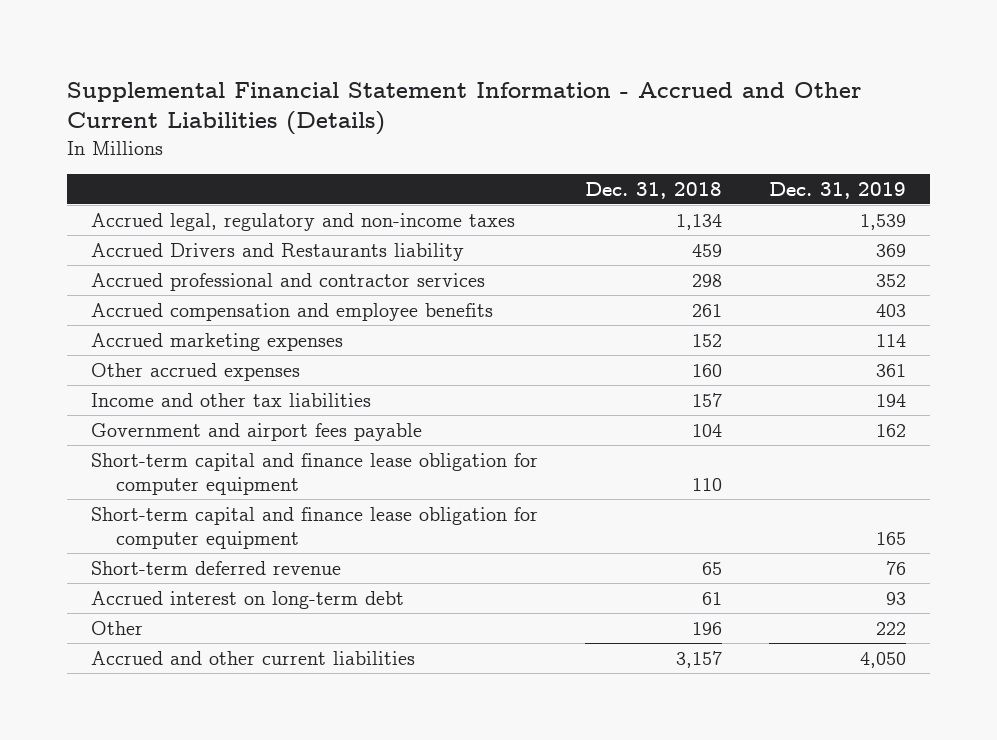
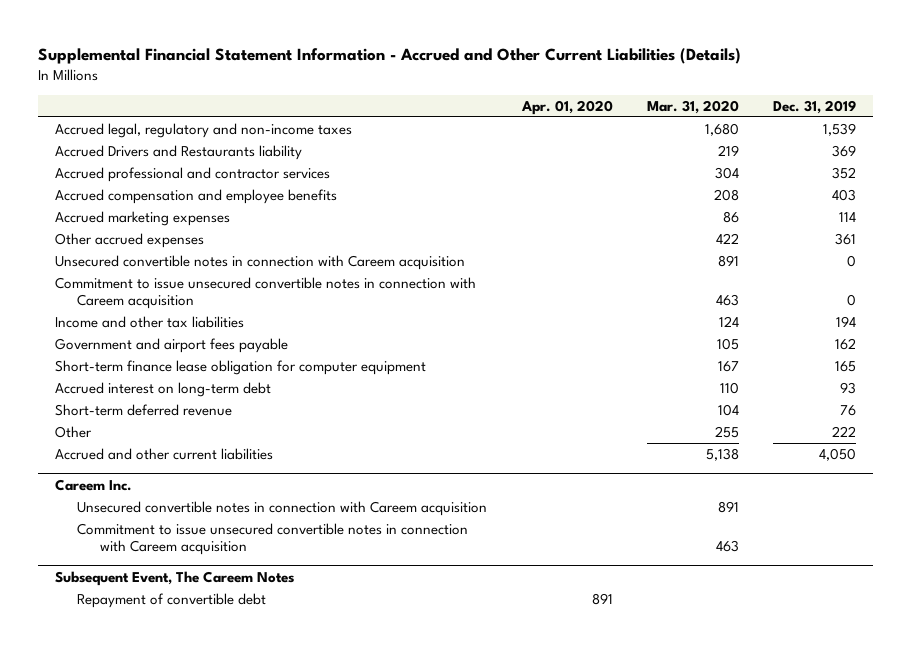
- | Dec. 31, 2018 | Dec. 31, 2019
+ | Apr. 01, 2020 | Mar. 31, 2020 | Dec. 31, 2019
+ Unsecured convertible notes in connection with Careem acquisition | | 891 | 0
+ Commitment to issue unsecured convertible notes in connection with Careem acquisition | | 463 | 0
- Short-term capital and finance lease obligation for computer equipment | 110 |
- Short-term capital and finance lease obligation for computer equipment | | 165
+ Short-term finance lease obligation for computer equipment | | 167 | 165
moved down: Short-term deferred revenue | | 104 | 76
+ Careem Inc.
+ Unsecured convertible notes in connection with Careem acquisition | | 891 |
+ Commitment to issue unsecured convertible notes in connection with Careem acquisition | | 463 |
+ Subsequent Event, The Careem Notes
+ Repayment of convertible debt | 891 | |

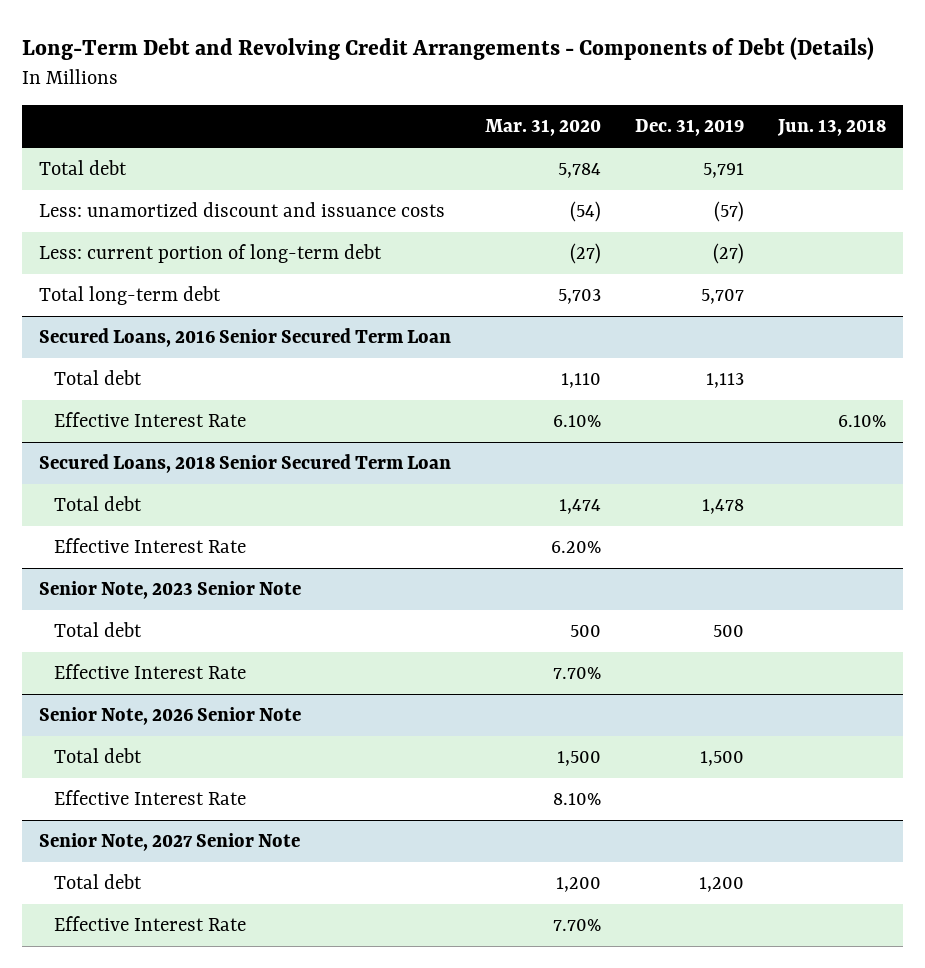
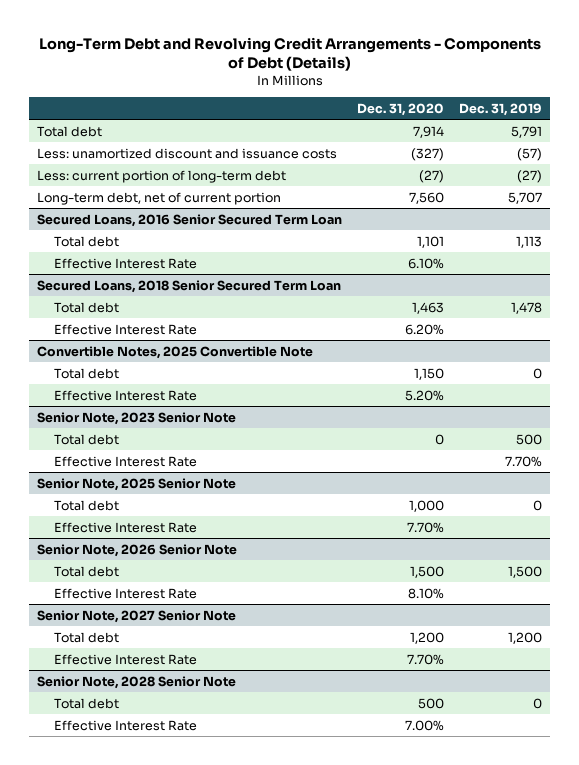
- | Mar. 31, 2020 | Dec. 31, 2019 | Jun. 13, 2018
+ | Dec. 31, 2020 | Dec. 31, 2019
- Total long-term debt | 5,703 | 5,707 |
+ Long-term debt, net of current portion | 7,560 | 5,707
+ Convertible Notes, 2025 Convertible Note
+ Total debt | 1,150 | 0
+ Effective Interest Rate | 5.20% |
@ Senior Note, 2023 Senior Note
+ Effective Interest Rate | | 7.70%
+ Senior Note, 2025 Senior Note
+ Total debt | 1,000 | 0
+ Senior Note, 2028 Senior Note
+ Total debt | 500 | 0
+ Effective Interest Rate | 7.00% |

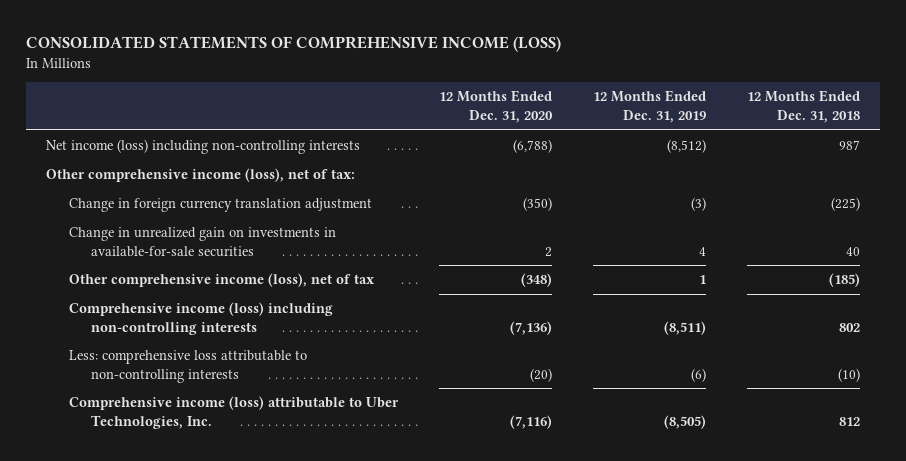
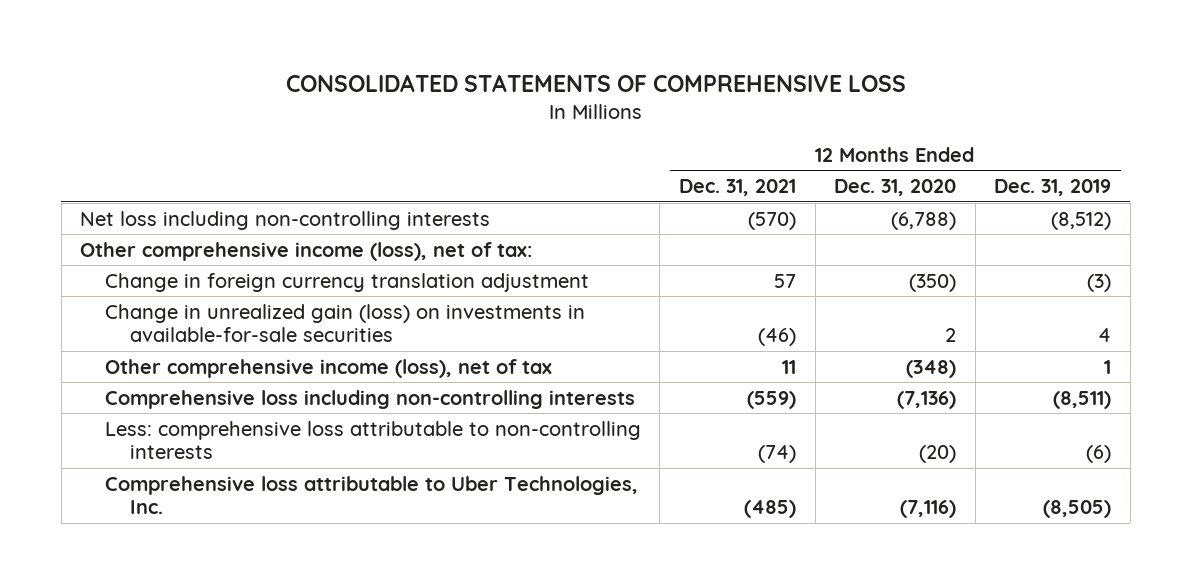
- CONSOLIDATED STATEMENTS OF COMPREHENSIVE INCOME (LOSS)
+ CONSOLIDATED STATEMENTS OF COMPREHENSIVE LOSS
- | 12 Months Ended Dec. 31, 2020 | 12 Months Ended Dec. 31, 2019 | 12 Months Ended Dec. 31, 2018
+ | 12 Months Ended Dec. 31, 2021 | 12 Months Ended Dec. 31, 2020 | 12 Months Ended Dec. 31, 2019
- Net income (loss) including non-controlling interests | (6,788) | (8,512) | 987
+ Net loss including non-controlling interests | (570) | (6,788) | (8,512)
- Change in unrealized gain on investments in available-for-sale securities | 2 | 4 | 40
+ Change in unrealized gain (loss) on investments in available-for-sale securities | (46) | 2 | 4
- Comprehensive income (loss) including non-controlling interests | (7,136) | (8,511) | 802
+ Comprehensive loss including non-controlling interests | (559) | (7,136) | (8,511)
- Comprehensive income (loss) attributable to Uber Technologies, Inc. | (7,116) | (8,505) | 812
+ Comprehensive loss attributable to Uber Technologies, Inc. | (485) | (7,116) | (8,505)

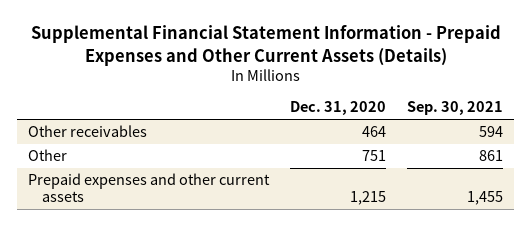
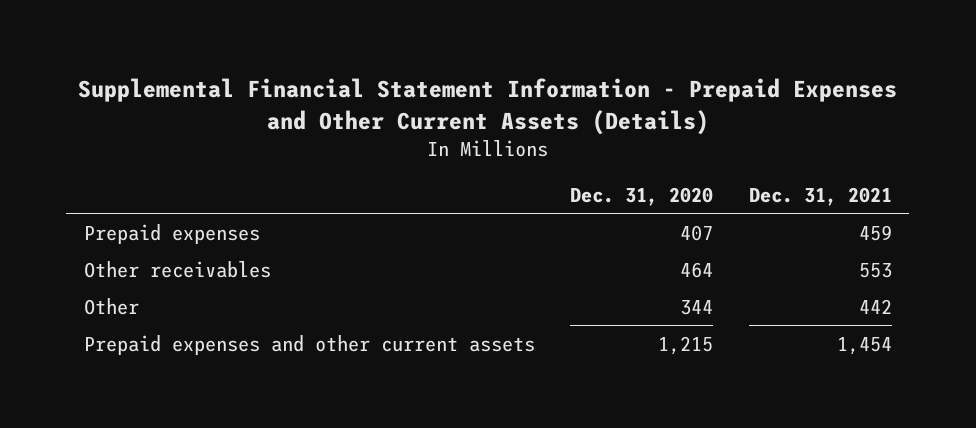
- | Dec. 31, 2020 | Sep. 30, 2021
+ | Dec. 31, 2020 | Dec. 31, 2021
+ Prepaid expenses | 407 | 459
- Other | 751 | 861
+ Other | 344 | 442

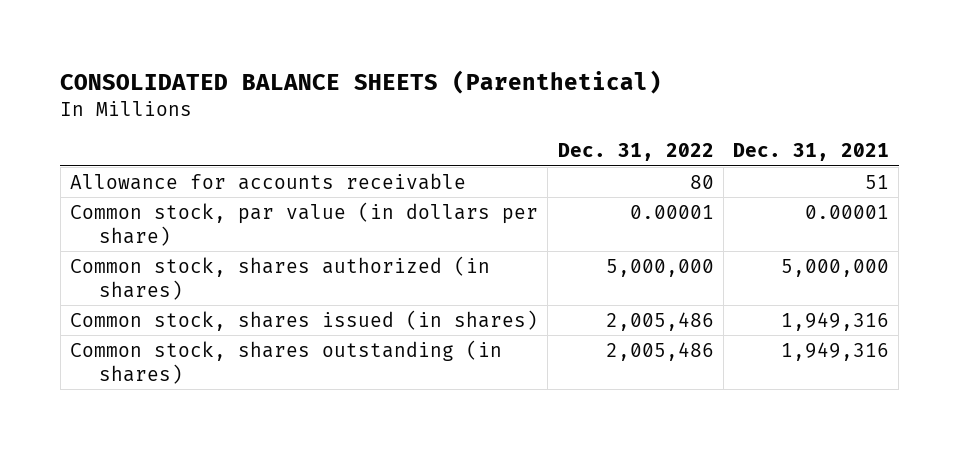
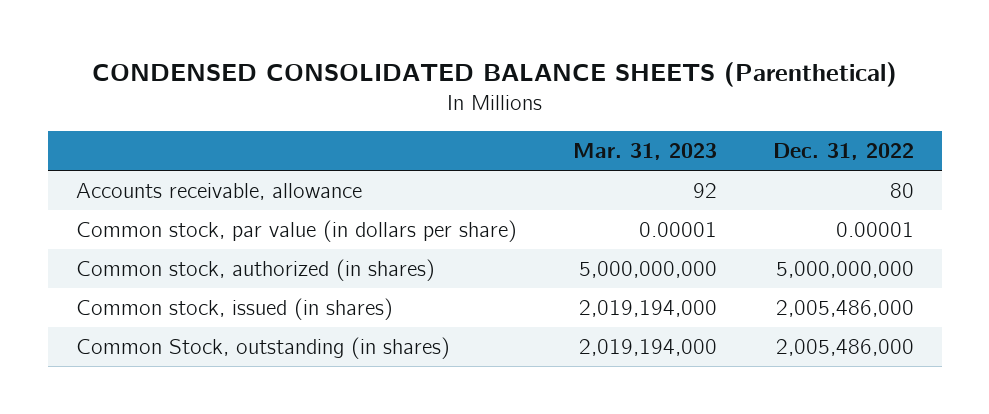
- CONSOLIDATED BALANCE SHEETS (Parenthetical)
+ CONDENSED CONSOLIDATED BALANCE SHEETS (Parenthetical)
- | Dec. 31, 2022 | Dec. 31, 2021
+ | Mar. 31, 2023 | Dec. 31, 2022
- Allowance for accounts receivable | 80 | 51
+ Accounts receivable, allowance | 92 | 80
- Common stock, shares authorized (in shares) | 5,000,000 | 5,000,000
- Common stock, shares issued (in shares) | 2,005,486 | 1,949,316
- Common stock, shares outstanding (in shares) | 2,005,486 | 1,949,316
+ Common stock, authorized (in shares) | 5,000,000,000 | 5,000,000,000
+ Common stock, issued (in shares) | 2,019,194,000 | 2,005,486,000
+ Common Stock, outstanding (in shares) | 2,019,194,000 | 2,005,486,000

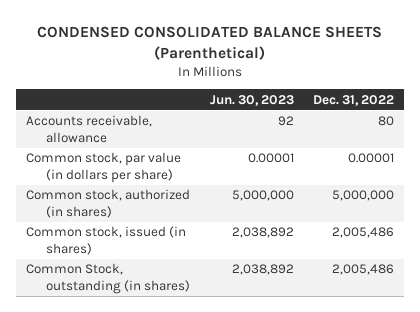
- | Mar. 31, 2023 | Dec. 31, 2022
+ | Jun. 30, 2023 | Dec. 31, 2022
- Common stock, authorized (in shares) | 5,000,000,000 | 5,000,000,000
- Common stock, issued (in shares) | 2,019,194,000 | 2,005,486,000
- Common Stock, outstanding (in shares) | 2,019,194,000 | 2,005,486,000
+ Common stock, authorized (in shares) | 5,000,000 | 5,000,000
+ Common stock, issued (in shares) | 2,038,892 | 2,005,486
+ Common Stock, outstanding (in shares) | 2,038,892 | 2,005,486

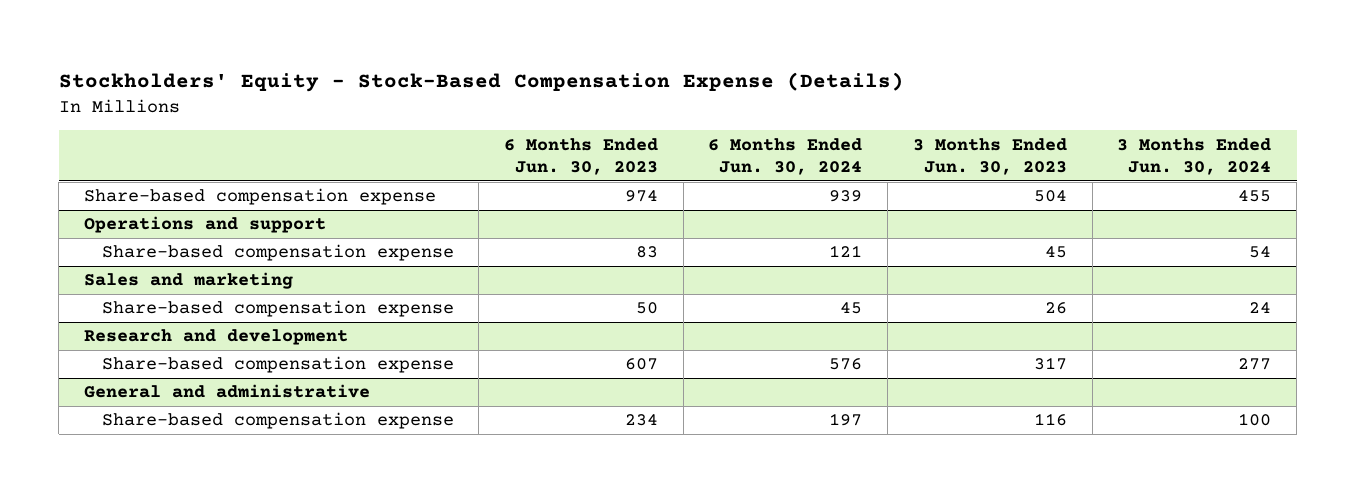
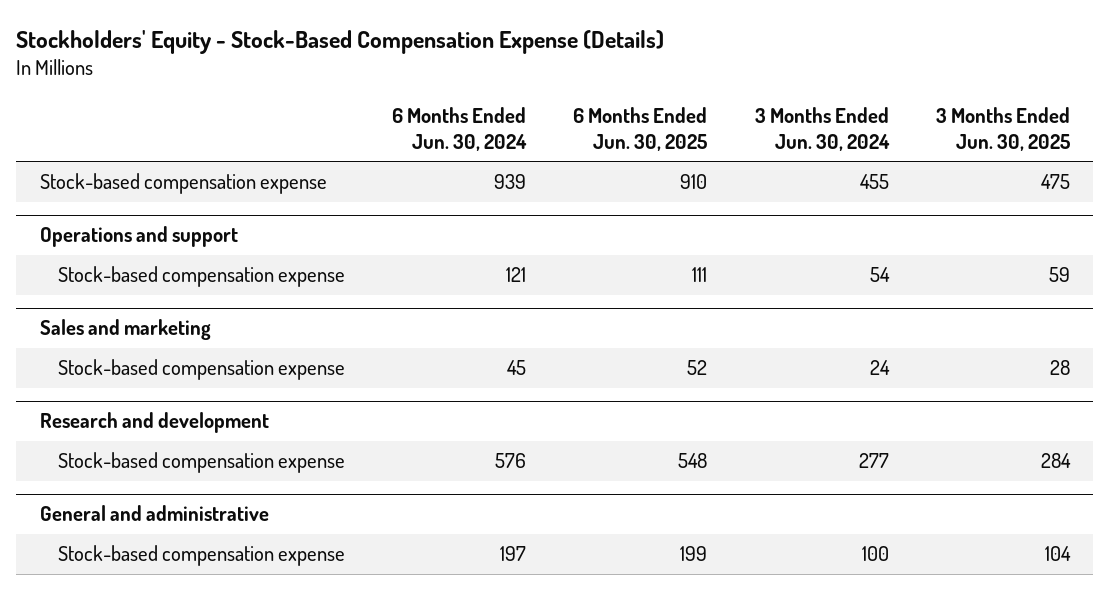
- | 6 Months Ended Jun. 30, 2023 | 6 Months Ended Jun. 30, 2024 | 3 Months Ended Jun. 30, 2023 | 3 Months Ended Jun. 30, 2024
+ | 6 Months Ended Jun. 30, 2024 | 6 Months Ended Jun. 30, 2025 | 3 Months Ended Jun. 30, 2024 | 3 Months Ended Jun. 30, 2025
- Share-based compensation expense | 974 | 939 | 504 | 455
+ Stock-based compensation expense | 939 | 910 | 455 | 475
@ Operations and support
- Share-based compensation expense | 83 | 121 | 45 | 54
+ Stock-based compensation expense | 121 | 111 | 54 | 59
@ Sales and marketing
- Share-based compensation expense | 50 | 45 | 26 | 24
+ Stock-based compensation expense | 45 | 52 | 24 | 28
@ Research and development
- Share-based compensation expense | 607 | 576 | 317 | 277
+ Stock-based compensation expense | 576 | 548 | 277 | 284
@ General and administrative
- Share-based compensation expense | 234 | 197 | 116 | 100
+ Stock-based compensation expense | 197 | 199 | 100 | 104

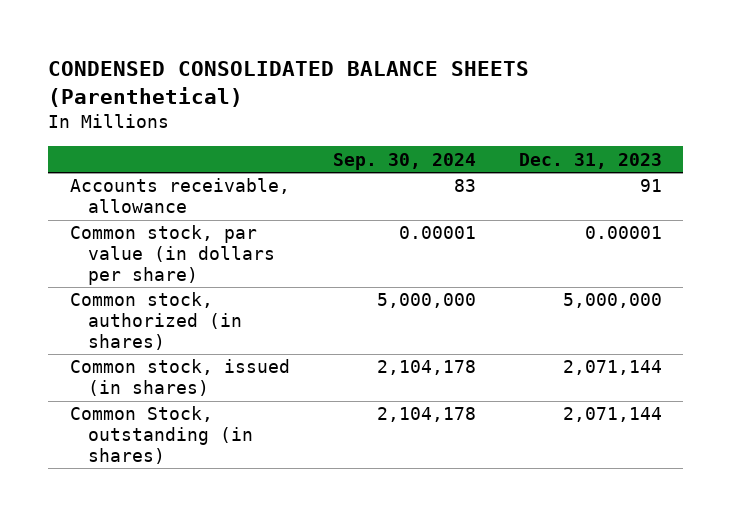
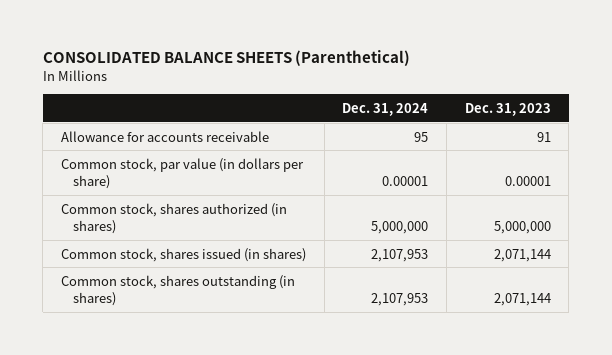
- CONDENSED CONSOLIDATED BALANCE SHEETS (Parenthetical)
+ CONSOLIDATED BALANCE SHEETS (Parenthetical)
- | Sep. 30, 2024 | Dec. 31, 2023
+ | Dec. 31, 2024 | Dec. 31, 2023
- Accounts receivable, allowance | 83 | 91
+ Allowance for accounts receivable | 95 | 91
- Common stock, authorized (in shares) | 5,000,000 | 5,000,000
- Common stock, issued (in shares) | 2,104,178 | 2,071,144
- Common Stock, outstanding (in shares) | 2,104,178 | 2,071,144
+ Common stock, shares authorized (in shares) | 5,000,000 | 5,000,000
+ Common stock, shares issued (in shares) | 2,107,953 | 2,071,144
+ Common stock, shares outstanding (in shares) | 2,107,953 | 2,071,144

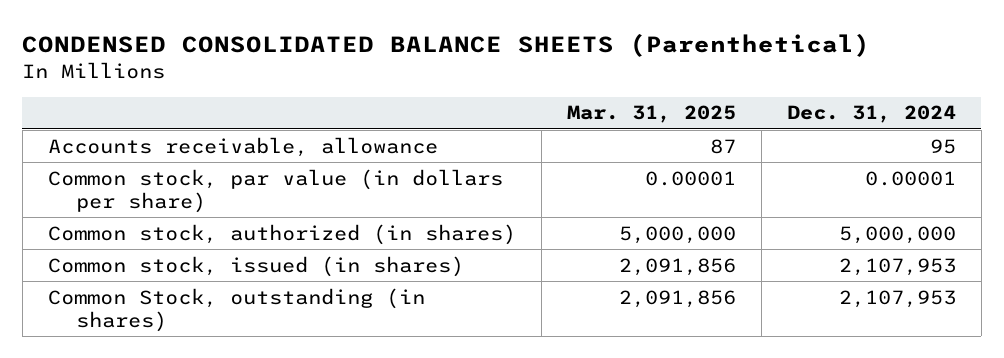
- CONSOLIDATED BALANCE SHEETS (Parenthetical)
+ CONDENSED CONSOLIDATED BALANCE SHEETS (Parenthetical)
- | Dec. 31, 2024 | Dec. 31, 2023
+ | Mar. 31, 2025 | Dec. 31, 2024
- Allowance for accounts receivable | 95 | 91
+ Accounts receivable, allowance | 87 | 95
- Common stock, shares authorized (in shares) | 5,000,000 | 5,000,000
- Common stock, shares issued (in shares) | 2,107,953 | 2,071,144
- Common stock, shares outstanding (in shares) | 2,107,953 | 2,071,144
+ Common stock, authorized (in shares) | 5,000,000 | 5,000,000
+ Common stock, issued (in shares) | 2,091,856 | 2,107,953
+ Common Stock, outstanding (in shares) | 2,091,856 | 2,107,953

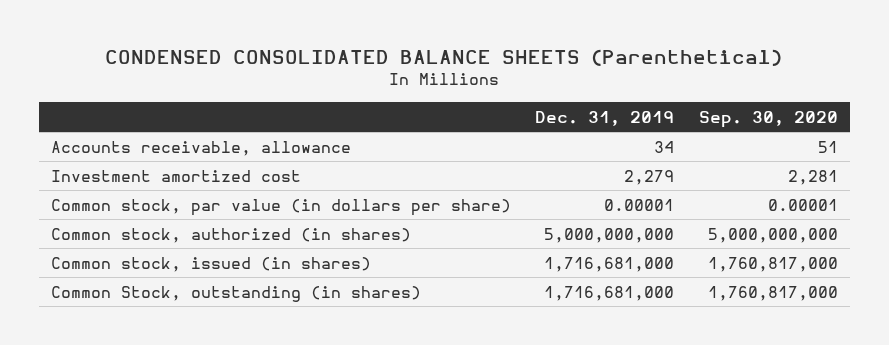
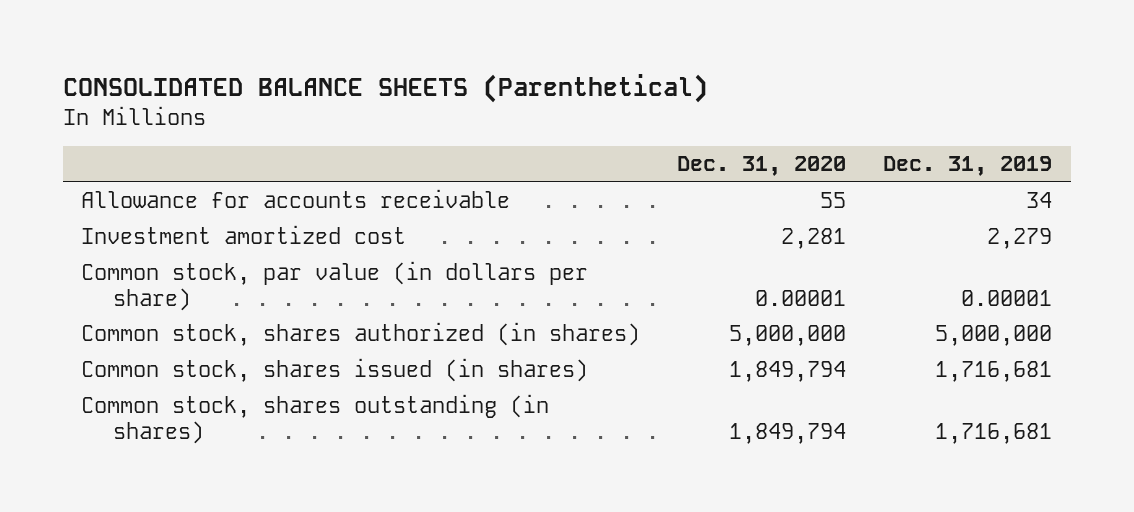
- CONDENSED CONSOLIDATED BALANCE SHEETS (Parenthetical)
+ CONSOLIDATED BALANCE SHEETS (Parenthetical)
- | Dec. 31, 2019 | Sep. 30, 2020
+ | Dec. 31, 2020 | Dec. 31, 2019
- Accounts receivable, allowance | 34 | 51
+ Allowance for accounts receivable | 55 | 34
- Common stock, authorized (in shares) | 5,000,000,000 | 5,000,000,000
- Common stock, issued (in shares) | 1,716,681,000 | 1,760,817,000
- Common Stock, outstanding (in shares) | 1,716,681,000 | 1,760,817,000
+ Common stock, shares authorized (in shares) | 5,000,000 | 5,000,000
+ Common stock, shares issued (in shares) | 1,849,794 | 1,716,681
+ Common stock, shares outstanding (in shares) | 1,849,794 | 1,716,681

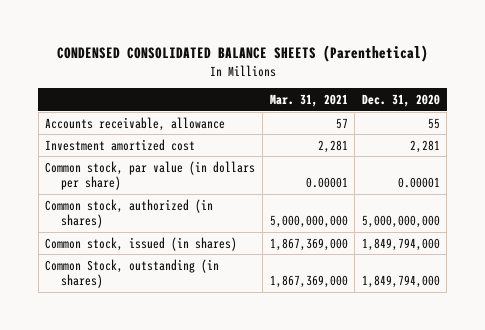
- CONSOLIDATED BALANCE SHEETS (Parenthetical)
+ CONDENSED CONSOLIDATED BALANCE SHEETS (Parenthetical)
- | Dec. 31, 2020 | Dec. 31, 2019
+ | Mar. 31, 2021 | Dec. 31, 2020
- Allowance for accounts receivable | 55 | 34
+ Accounts receivable, allowance | 57 | 55
- Common stock, shares authorized (in shares) | 5,000,000 | 5,000,000
- Common stock, shares issued (in shares) | 1,849,794 | 1,716,681
- Common stock, shares outstanding (in shares) | 1,849,794 | 1,716,681
+ Common stock, authorized (in shares) | 5,000,000,000 | 5,000,000,000
+ Common stock, issued (in shares) | 1,867,369,000 | 1,849,794,000
+ Common Stock, outstanding (in shares) | 1,867,369,000 | 1,849,794,000

